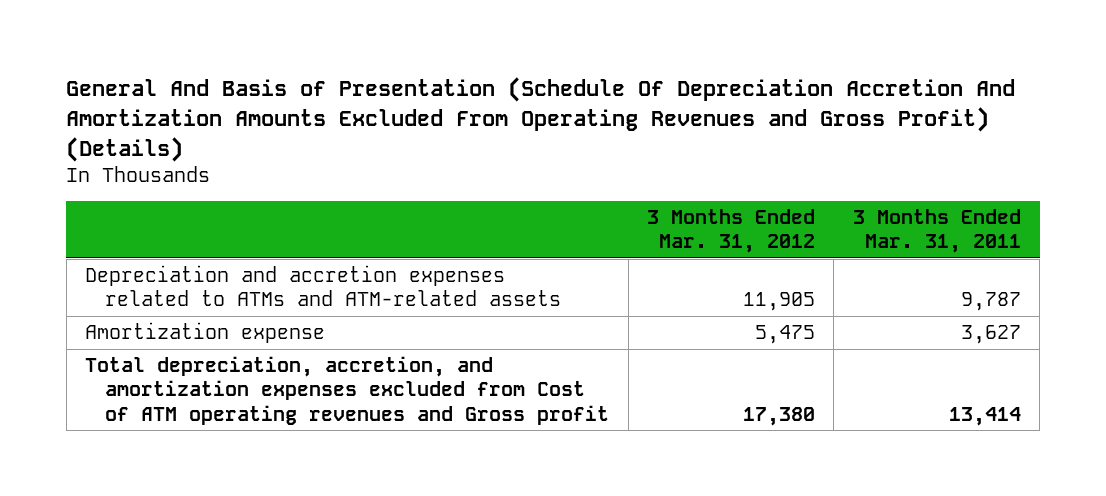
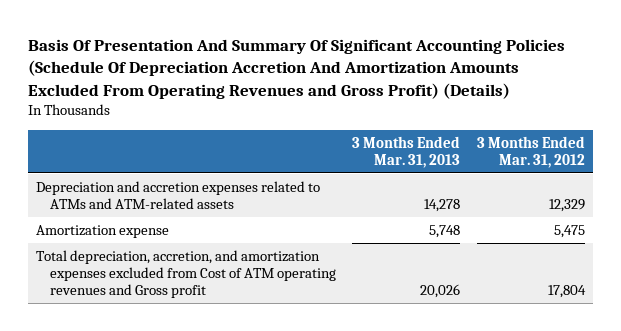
- General And Basis of Presentation (Schedule Of Depreciation Accretion And Amortization Amounts Excluded From Operating Revenues and Gross Profit) (Details)
+ Basis Of Presentation And Summary Of Significant Accounting Policies (Schedule Of Depreciation Accretion And Amortization Amounts Excluded From Operating Revenues and Gross Profit) (Details)
- | 3 Months Ended Mar. 31, 2012 | 3 Months Ended Mar. 31, 2011
+ | 3 Months Ended Mar. 31, 2013 | 3 Months Ended Mar. 31, 2012
- Depreciation and accretion expenses related to ATMs and ATM-related assets | 11,905 | 9,787
+ Depreciation and accretion expenses related to ATMs and ATM-related assets | 14,278 | 12,329
- Total depreciation, accretion, and amortization expenses excluded from Cost of ATM operating revenues and Gross profit | 17,380 | 13,414
+ Total depreciation, accretion, and amortization expenses excluded from Cost of ATM operating revenues and Gross profit | 20,026 | 17,804

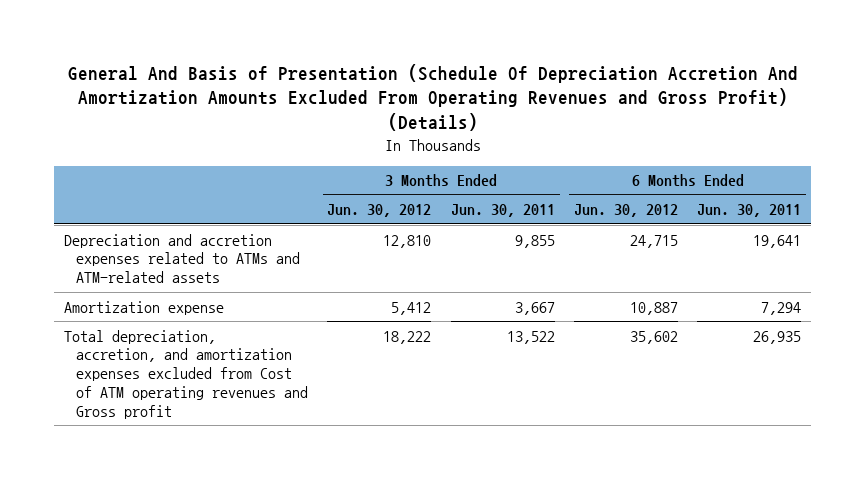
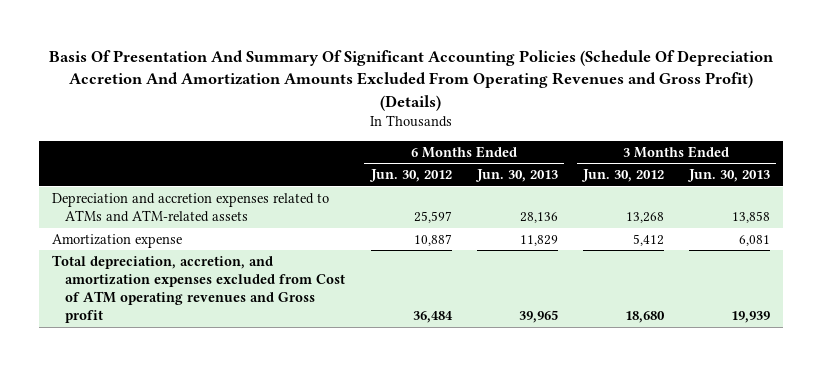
- General And Basis of Presentation (Schedule Of Depreciation Accretion And Amortization Amounts Excluded From Operating Revenues and Gross Profit) (Details)
+ Basis Of Presentation And Summary Of Significant Accounting Policies (Schedule Of Depreciation Accretion And Amortization Amounts Excluded From Operating Revenues and Gross Profit) (Details)
- | 3 Months Ended Jun. 30, 2012 | 3 Months Ended Jun. 30, 2011 | 6 Months Ended Jun. 30, 2012 | 6 Months Ended Jun. 30, 2011
+ | 6 Months Ended Jun. 30, 2012 | 6 Months Ended Jun. 30, 2013 | 3 Months Ended Jun. 30, 2012 | 3 Months Ended Jun. 30, 2013
- Depreciation and accretion expenses related to ATMs and ATM-related assets | 12,810 | 9,855 | 24,715 | 19,641
+ Depreciation and accretion expenses related to ATMs and ATM-related assets | 25,597 | 28,136 | 13,268 | 13,858
- Total depreciation, accretion, and amortization expenses excluded from Cost of ATM operating revenues and Gross profit | 18,222 | 13,522 | 35,602 | 26,935
+ Total depreciation, accretion, and amortization expenses excluded from Cost of ATM operating revenues and Gross profit | 36,484 | 39,965 | 18,680 | 19,939

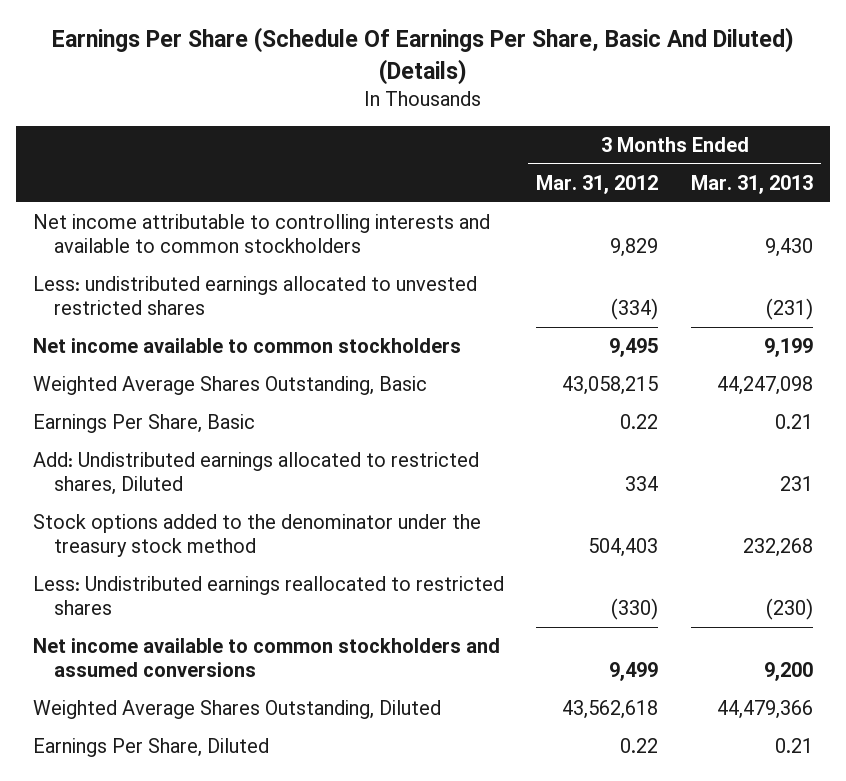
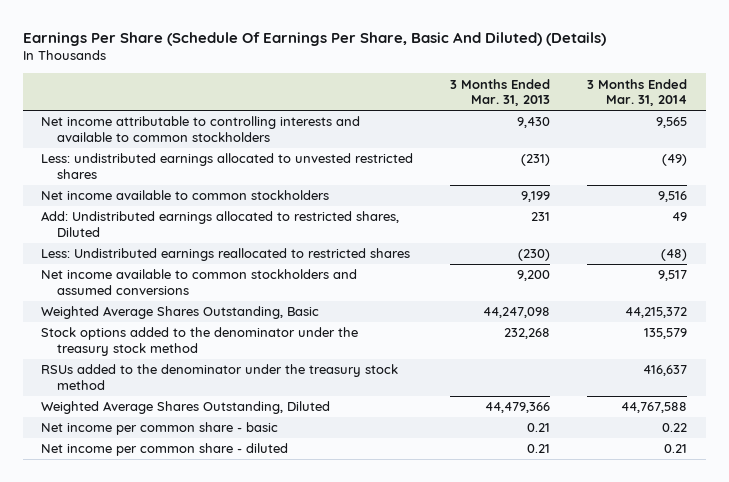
- | 3 Months Ended Mar. 31, 2012 | 3 Months Ended Mar. 31, 2013
+ | 3 Months Ended Mar. 31, 2013 | 3 Months Ended Mar. 31, 2014
- Earnings Per Share, Basic | 0.22 | 0.21
moved down: Weighted Average Shares Outstanding, Basic | 44,247,098 | 44,215,372
moved down: Stock options added to the denominator under the treasury stock method | 232,268 | 135,579
+ RSUs added to the denominator under the treasury stock method | | 416,637
- Earnings Per Share, Diluted | 0.22 | 0.21
+ Net income per common share - basic | 0.21 | 0.22
+ Net income per common share - diluted | 0.21 | 0.21

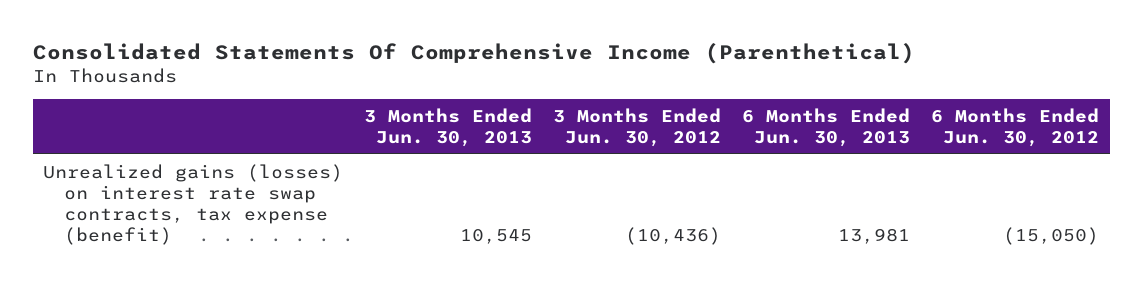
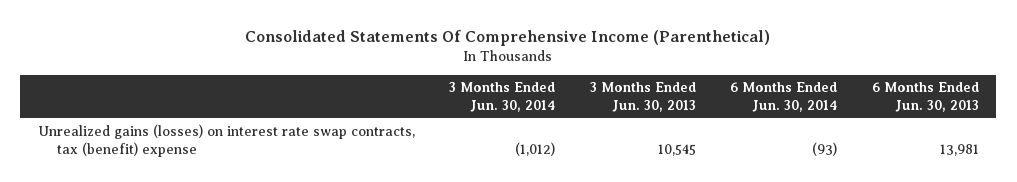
- | 3 Months Ended Jun. 30, 2013 | 3 Months Ended Jun. 30, 2012 | 6 Months Ended Jun. 30, 2013 | 6 Months Ended Jun. 30, 2012
+ | 3 Months Ended Jun. 30, 2014 | 3 Months Ended Jun. 30, 2013 | 6 Months Ended Jun. 30, 2014 | 6 Months Ended Jun. 30, 2013
- Unrealized gains (losses) on interest rate swap contracts, tax expense (benefit) | 10,545 | (10,436) | 13,981 | (15,050)
+ Unrealized gains (losses) on interest rate swap contracts, tax (benefit) expense | (1,012) | 10,545 | (93) | 13,981

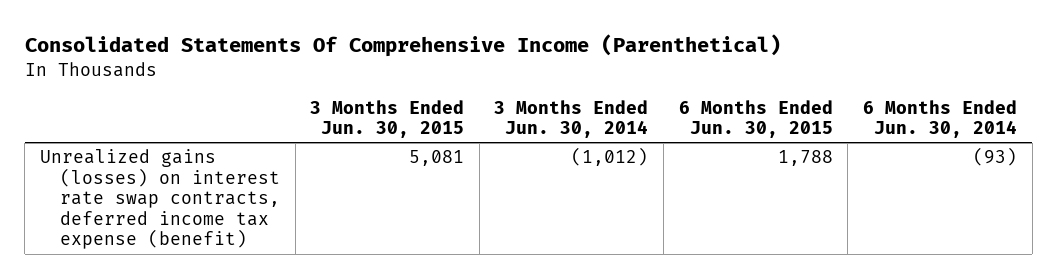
- | 3 Months Ended Jun. 30, 2014 | 3 Months Ended Jun. 30, 2013 | 6 Months Ended Jun. 30, 2014 | 6 Months Ended Jun. 30, 2013
+ | 3 Months Ended Jun. 30, 2015 | 3 Months Ended Jun. 30, 2014 | 6 Months Ended Jun. 30, 2015 | 6 Months Ended Jun. 30, 2014
- Unrealized gains (losses) on interest rate swap contracts, tax (benefit) expense | (1,012) | 10,545 | (93) | 13,981
+ Unrealized gains (losses) on interest rate swap contracts, deferred income tax expense (benefit) | 5,081 | (1,012) | 1,788 | (93)

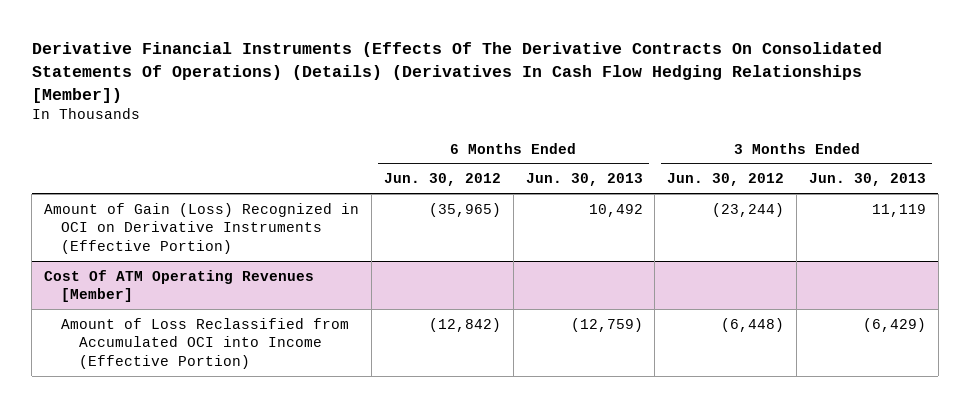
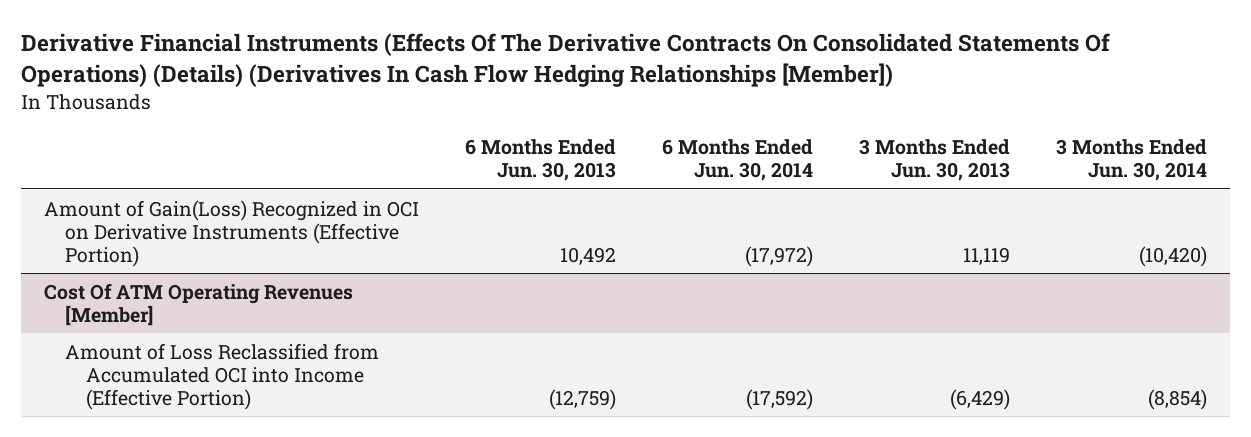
- | 6 Months Ended Jun. 30, 2012 | 6 Months Ended Jun. 30, 2013 | 3 Months Ended Jun. 30, 2012 | 3 Months Ended Jun. 30, 2013
+ | 6 Months Ended Jun. 30, 2013 | 6 Months Ended Jun. 30, 2014 | 3 Months Ended Jun. 30, 2013 | 3 Months Ended Jun. 30, 2014
- Amount of Gain (Loss) Recognized in OCI on Derivative Instruments (Effective Portion) | (35,965) | 10,492 | (23,244) | 11,119
+ Amount of Gain(Loss) Recognized in OCI on Derivative Instruments (Effective Portion) | 10,492 | (17,972) | 11,119 | (10,420)

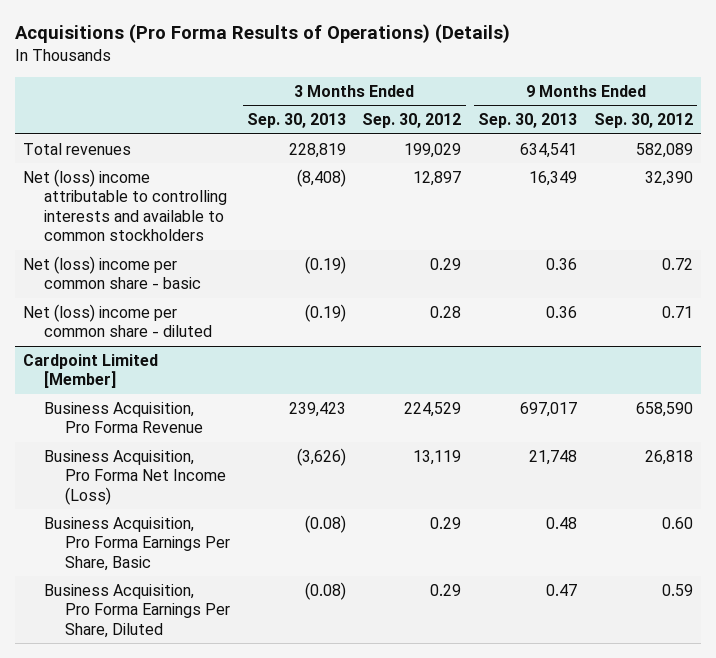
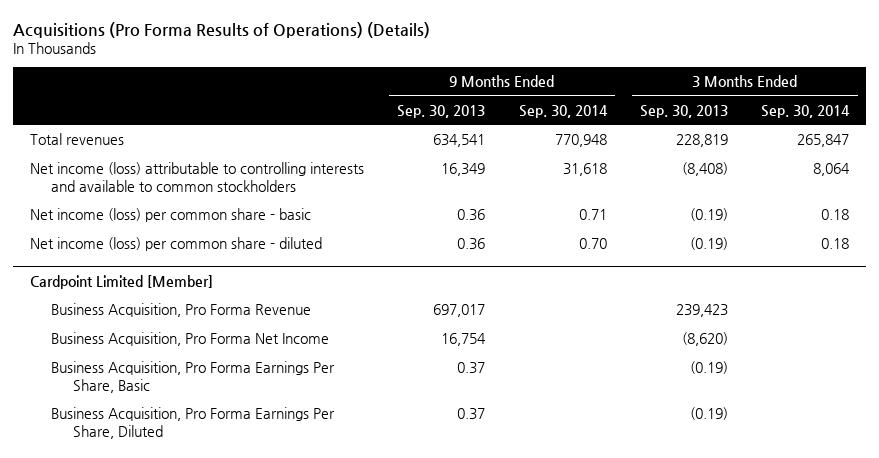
- | 3 Months Ended Sep. 30, 2013 | 3 Months Ended Sep. 30, 2012 | 9 Months Ended Sep. 30, 2013 | 9 Months Ended Sep. 30, 2012
+ | 9 Months Ended Sep. 30, 2013 | 9 Months Ended Sep. 30, 2014 | 3 Months Ended Sep. 30, 2013 | 3 Months Ended Sep. 30, 2014
- Net (loss) income attributable to controlling interests and available to common stockholders | (8,408) | 12,897 | 16,349 | 32,390
- Net (loss) income per common share - basic | (0.19) | 0.29 | 0.36 | 0.72
- Net (loss) income per common share - diluted | (0.19) | 0.28 | 0.36 | 0.71
+ Net income (loss) attributable to controlling interests and available to common stockholders | 16,349 | 31,618 | (8,408) | 8,064
+ Net income (loss) per common share - basic | 0.36 | 0.71 | (0.19) | 0.18
+ Net income (loss) per common share - diluted | 0.36 | 0.70 | (0.19) | 0.18
@ Cardpoint Limited [Member]
- Business Acquisition, Pro Forma Net Income (Loss) | (3,626) | 13,119 | 21,748 | 26,818
- Business Acquisition, Pro Forma Earnings Per Share, Basic | (0.08) | 0.29 | 0.48 | 0.60
- Business Acquisition, Pro Forma Earnings Per Share, Diluted | (0.08) | 0.29 | 0.47 | 0.59
+ Business Acquisition, Pro Forma Net Income | 16,754 | | (8,620) |
+ Business Acquisition, Pro Forma Earnings Per Share, Basic | 0.37 | | (0.19) |
+ Business Acquisition, Pro Forma Earnings Per Share, Diluted | 0.37 | | (0.19) |

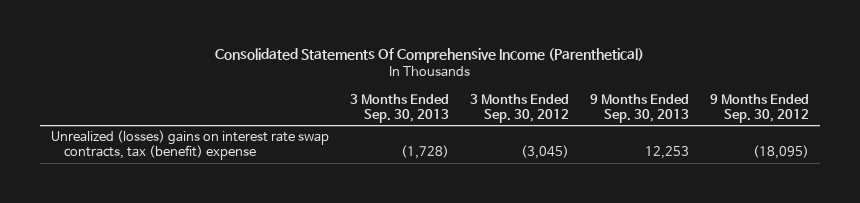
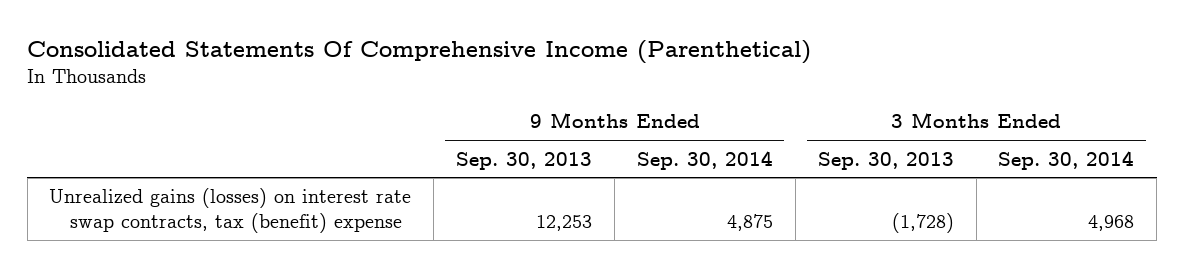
- | 3 Months Ended Sep. 30, 2013 | 3 Months Ended Sep. 30, 2012 | 9 Months Ended Sep. 30, 2013 | 9 Months Ended Sep. 30, 2012
+ | 9 Months Ended Sep. 30, 2013 | 9 Months Ended Sep. 30, 2014 | 3 Months Ended Sep. 30, 2013 | 3 Months Ended Sep. 30, 2014
- Unrealized (losses) gains on interest rate swap contracts, tax (benefit) expense | (1,728) | (3,045) | 12,253 | (18,095)
+ Unrealized gains (losses) on interest rate swap contracts, tax (benefit) expense | 12,253 | 4,875 | (1,728) | 4,968

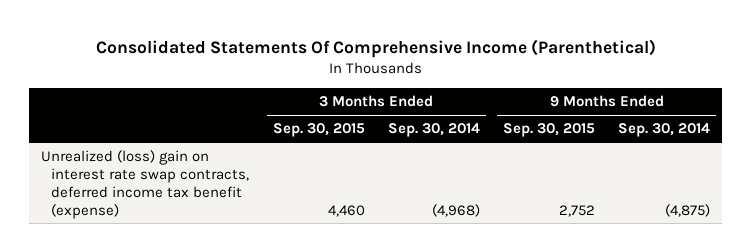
- | 9 Months Ended Sep. 30, 2013 | 9 Months Ended Sep. 30, 2014 | 3 Months Ended Sep. 30, 2013 | 3 Months Ended Sep. 30, 2014
+ | 3 Months Ended Sep. 30, 2015 | 3 Months Ended Sep. 30, 2014 | 9 Months Ended Sep. 30, 2015 | 9 Months Ended Sep. 30, 2014
- Unrealized gains (losses) on interest rate swap contracts, tax (benefit) expense | 12,253 | 4,875 | (1,728) | 4,968
+ Unrealized (loss) gain on interest rate swap contracts, deferred income tax benefit (expense) | 4,460 | (4,968) | 2,752 | (4,875)

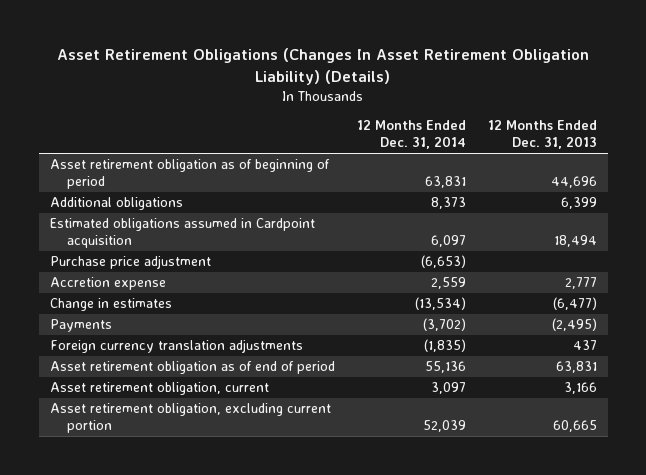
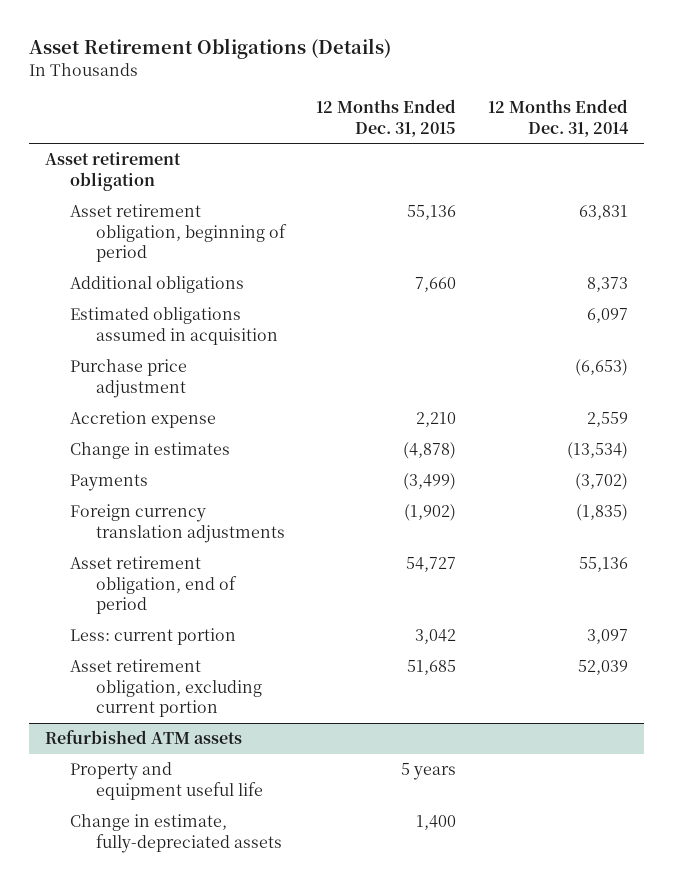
- Asset Retirement Obligations (Changes In Asset Retirement Obligation Liability) (Details)
+ Asset Retirement Obligations (Details)
- | 12 Months Ended Dec. 31, 2014 | 12 Months Ended Dec. 31, 2013
+ | 12 Months Ended Dec. 31, 2015 | 12 Months Ended Dec. 31, 2014
- Asset retirement obligation as of beginning of period | 63,831 | 44,696
+ Asset retirement obligation
+ Asset retirement obligation, beginning of period | 55,136 | 63,831
- Estimated obligations assumed in Cardpoint acquisition | 6,097 | 18,494
+ Estimated obligations assumed in acquisition | | 6,097
- Asset retirement obligation as of end of period | 55,136 | 63,831
- Asset retirement obligation, current | 3,097 | 3,166
+ Asset retirement obligation, end of period | 54,727 | 55,136
+ Less: current portion | 3,042 | 3,097
+ Refurbished ATM assets
+ Property and equipment useful life | 5 years |
+ Change in estimate, fully-depreciated assets | 1,400 |

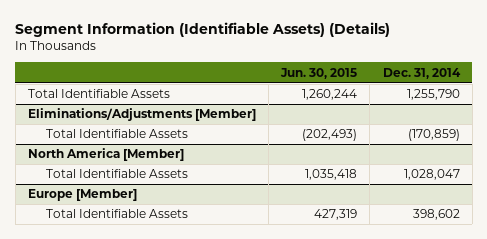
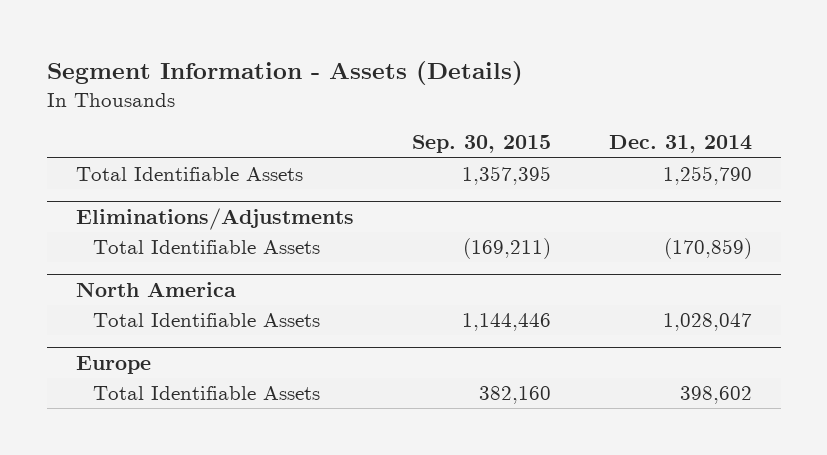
- Segment Information (Identifiable Assets) (Details)
+ Segment Information - Assets (Details)
- | Jun. 30, 2015 | Dec. 31, 2014
+ | Sep. 30, 2015 | Dec. 31, 2014
- Eliminations/Adjustments [Member]
+ Eliminations/Adjustments
- North America [Member]
+ North America
- Europe [Member]
+ Europe

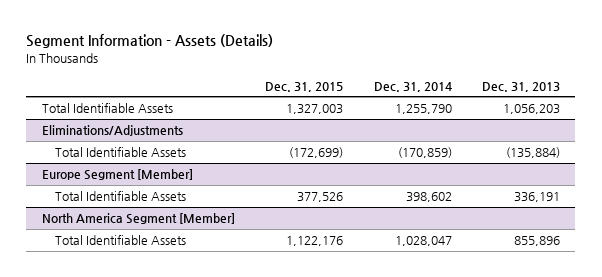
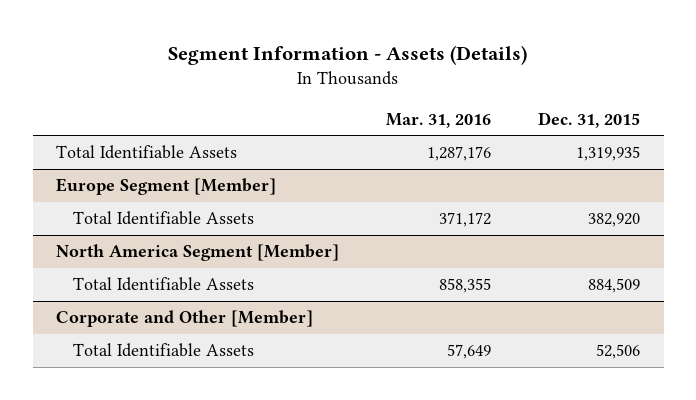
- | Dec. 31, 2015 | Dec. 31, 2014 | Dec. 31, 2013
+ | Mar. 31, 2016 | Dec. 31, 2015
- Total Identifiable Assets | 1,327,003 | 1,255,790 | 1,056,203
- Eliminations/Adjustments
- Total Identifiable Assets | (172,699) | (170,859) | (135,884)
+ Total Identifiable Assets | 1,287,176 | 1,319,935
@ Europe Segment [Member]
- Total Identifiable Assets | 377,526 | 398,602 | 336,191
+ Total Identifiable Assets | 371,172 | 382,920
@ North America Segment [Member]
- Total Identifiable Assets | 1,122,176 | 1,028,047 | 855,896
+ Total Identifiable Assets | 858,355 | 884,509
+ Corporate and Other [Member]
+ Total Identifiable Assets | 57,649 | 52,506

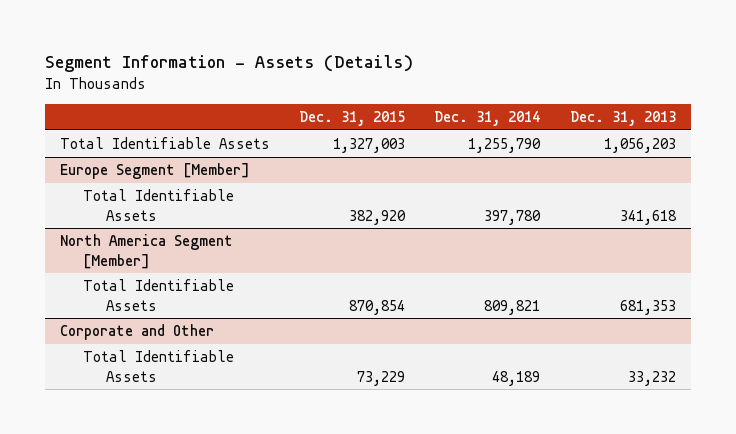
- | Mar. 31, 2016 | Dec. 31, 2015
+ | Dec. 31, 2015 | Dec. 31, 2014 | Dec. 31, 2013
- Total Identifiable Assets | 1,287,176 | 1,319,935
+ Total Identifiable Assets | 1,327,003 | 1,255,790 | 1,056,203
@ North America Segment [Member]
- Total Identifiable Assets | 858,355 | 884,509
- Corporate and Other [Member]
- Total Identifiable Assets | 57,649 | 52,506
@ North America Segment [Member]
+ Total Identifiable Assets | 870,854 | 809,821 | 681,353
+ Corporate and Other
+ Total Identifiable Assets | 73,229 | 48,189 | 33,232

